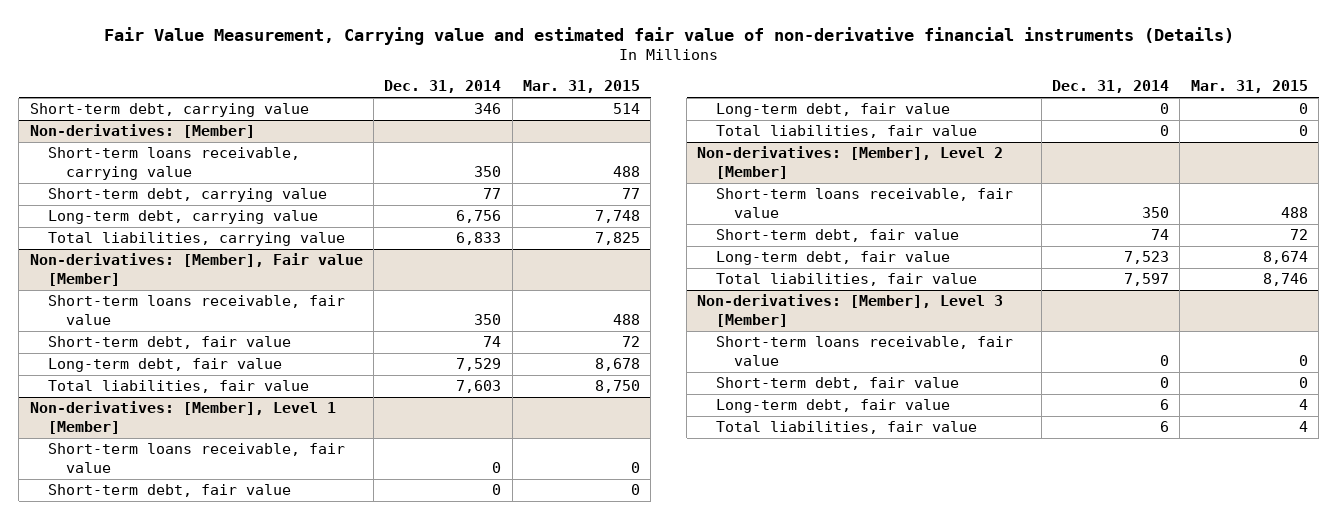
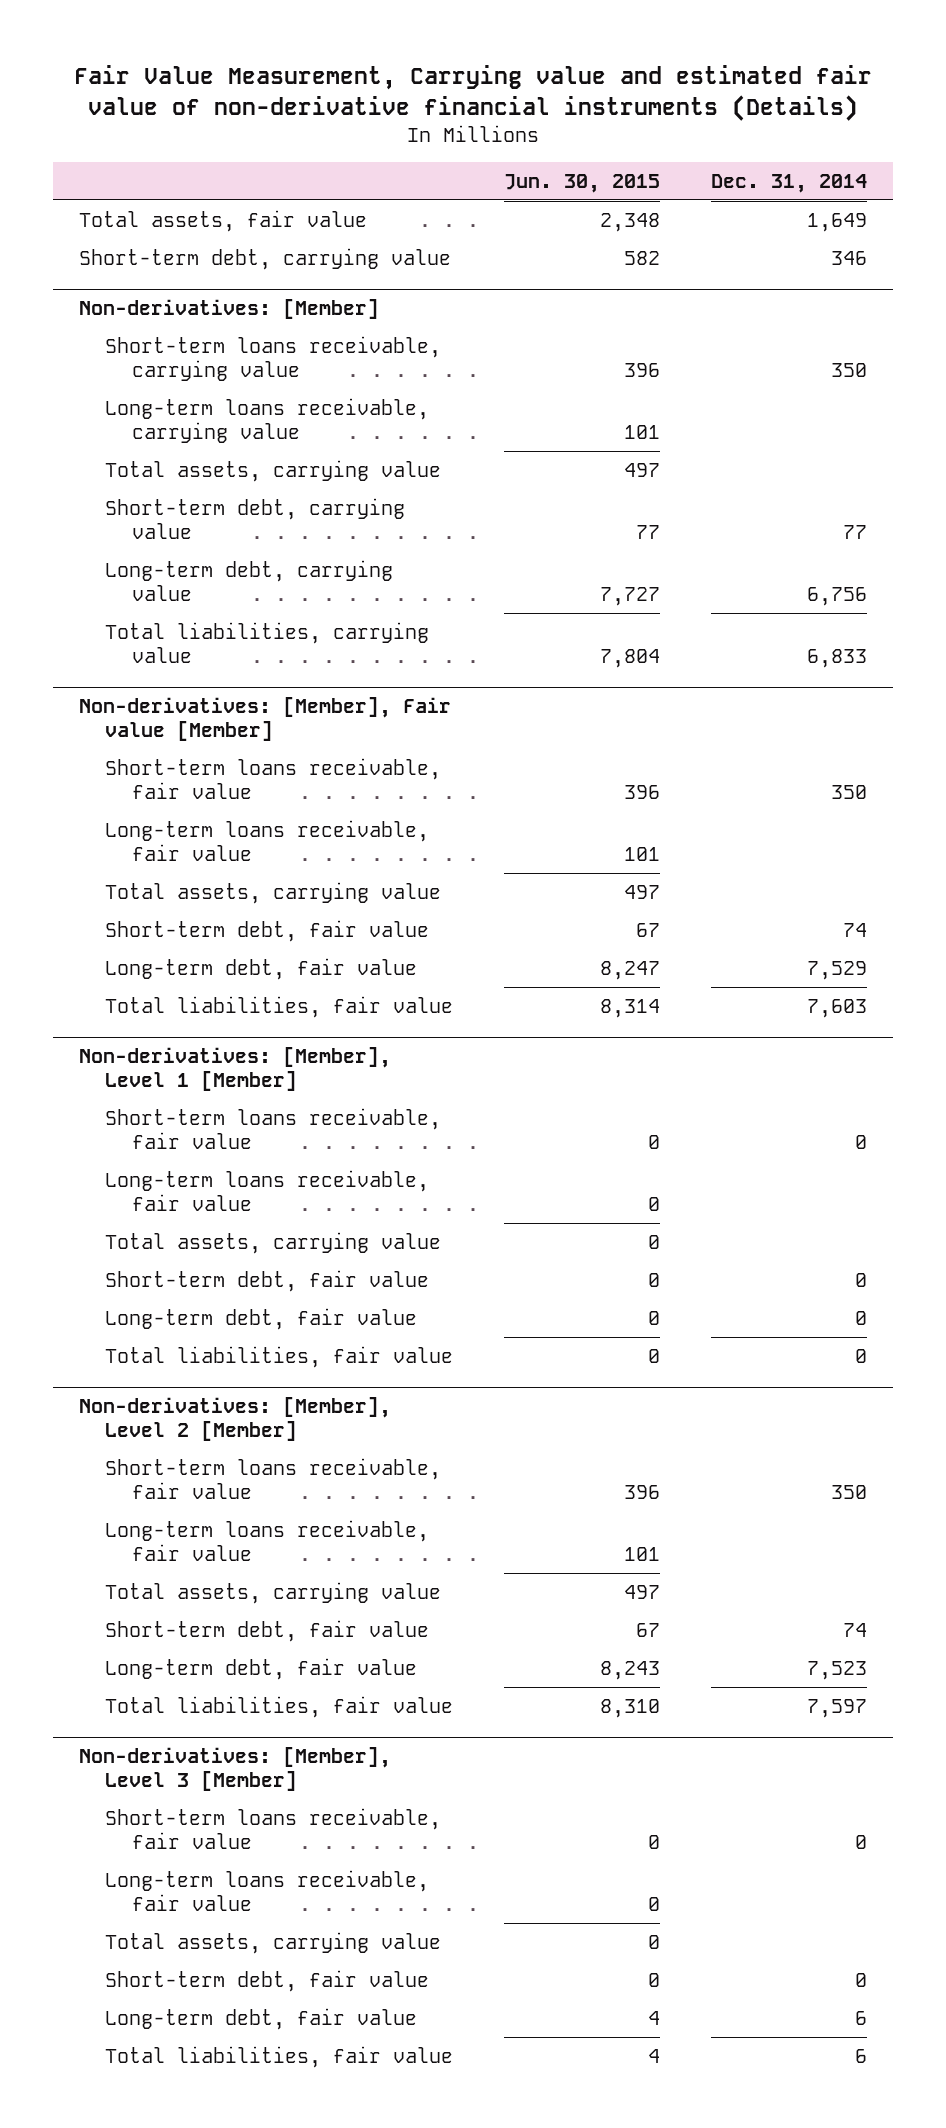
- | Dec. 31, 2014 | Mar. 31, 2015
+ | Jun. 30, 2015 | Dec. 31, 2014
+ Total assets, fair value | 2,348 | 1,649
@ Non-derivatives: [Member]
+ Long-term loans receivable, carrying value | 101 |
+ Total assets, carrying value | 497 |
@ Non-derivatives: [Member], Fair value [Member]
+ Long-term loans receivable, fair value | 101 |
+ Total assets, carrying value | 497 |
@ Non-derivatives: [Member], Level 1 [Member]
+ Long-term loans receivable, fair value | 0 |
+ Total assets, carrying value | 0 |
@ Non-derivatives: [Member], Level 2 [Member]
+ Long-term loans receivable, fair value | 101 |
+ Total assets, carrying value | 497 |
@ Non-derivatives: [Member], Level 3 [Member]
+ Long-term loans receivable, fair value | 0 |
+ Total assets, carrying value | 0 |

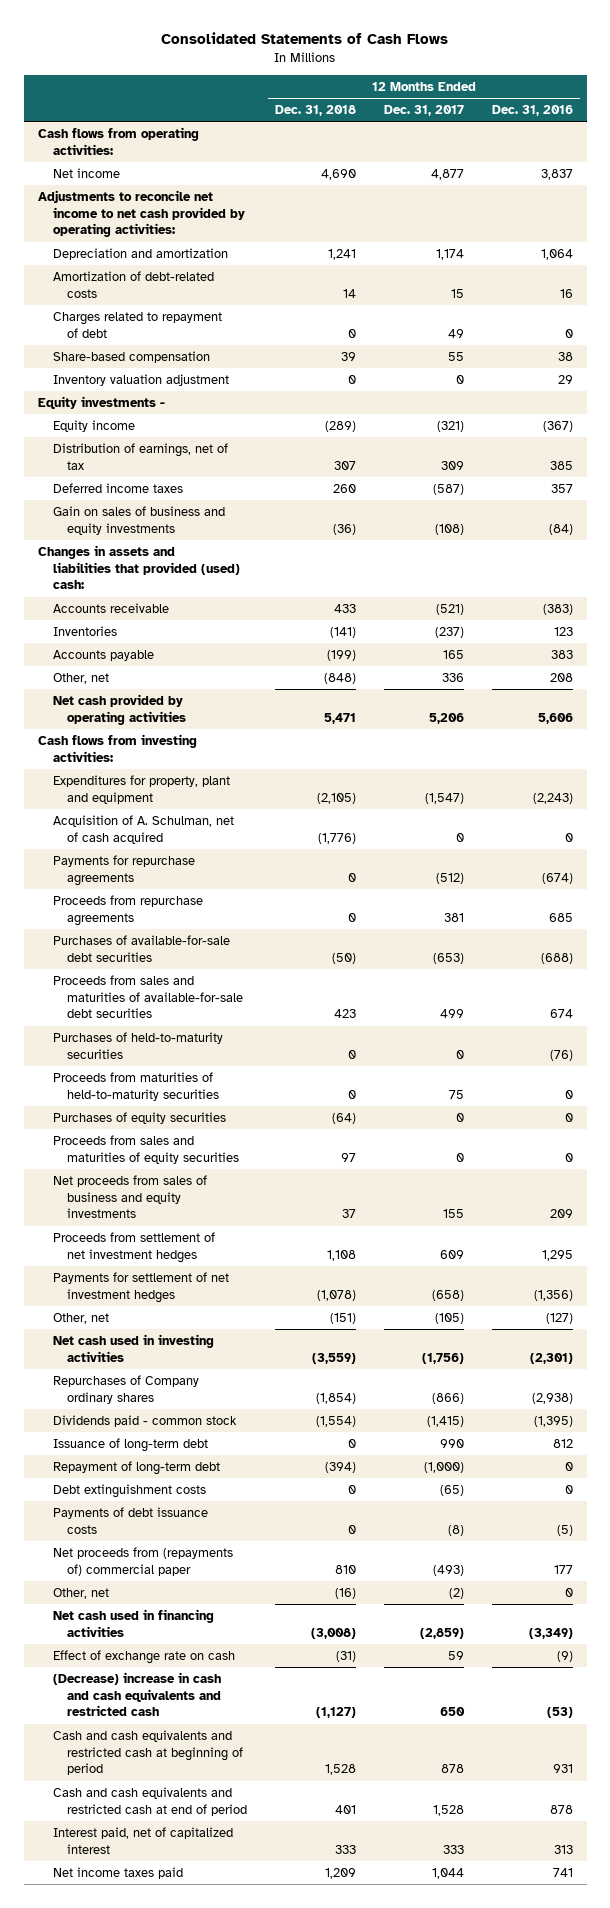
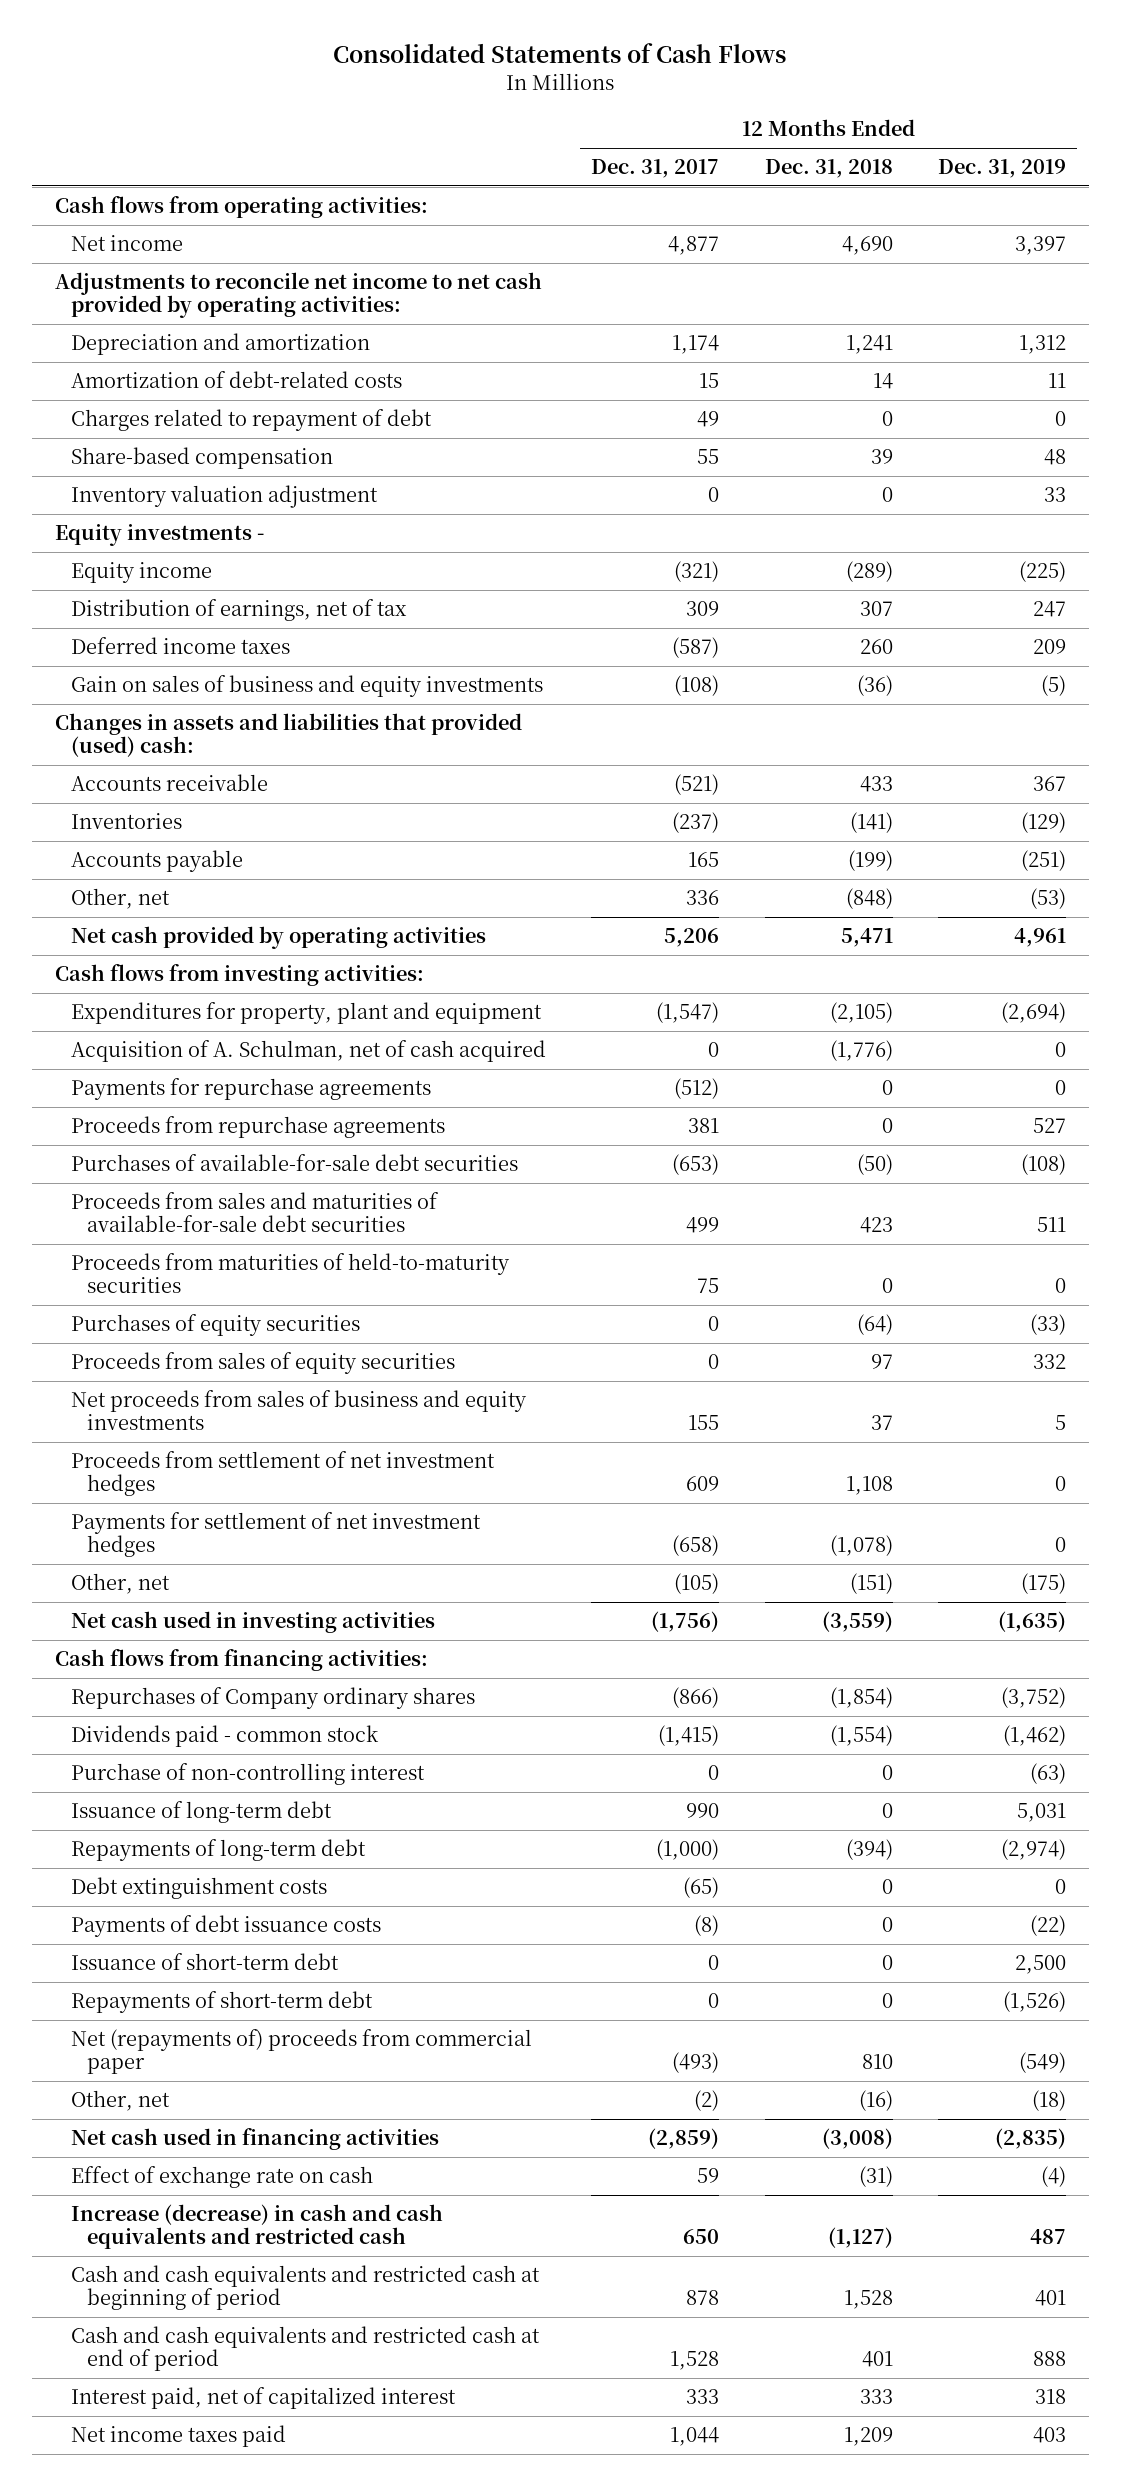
- | 12 Months Ended Dec. 31, 2018 | 12 Months Ended Dec. 31, 2017 | 12 Months Ended Dec. 31, 2016
+ | 12 Months Ended Dec. 31, 2017 | 12 Months Ended Dec. 31, 2018 | 12 Months Ended Dec. 31, 2019
- Purchases of held-to-maturity securities | 0 | 0 | (76)
- Proceeds from sales and maturities of equity securities | 97 | 0 | 0
+ Proceeds from sales of equity securities | 0 | 97 | 332
+ Cash flows from financing activities:
+ Purchase of non-controlling interest | 0 | 0 | (63)
- Repayment of long-term debt | (394) | (1,000) | 0
+ Repayments of long-term debt | (1,000) | (394) | (2,974)
- Net proceeds from (repayments of) commercial paper | 810 | (493) | 177
+ Issuance of short-term debt | 0 | 0 | 2,500
+ Repayments of short-term debt | 0 | 0 | (1,526)
+ Net (repayments of) proceeds from commercial paper | (493) | 810 | (549)
- (Decrease) increase in cash and cash equivalents and restricted cash | (1,127) | 650 | (53)
+ Increase (decrease) in cash and cash equivalents and restricted cash | 650 | (1,127) | 487

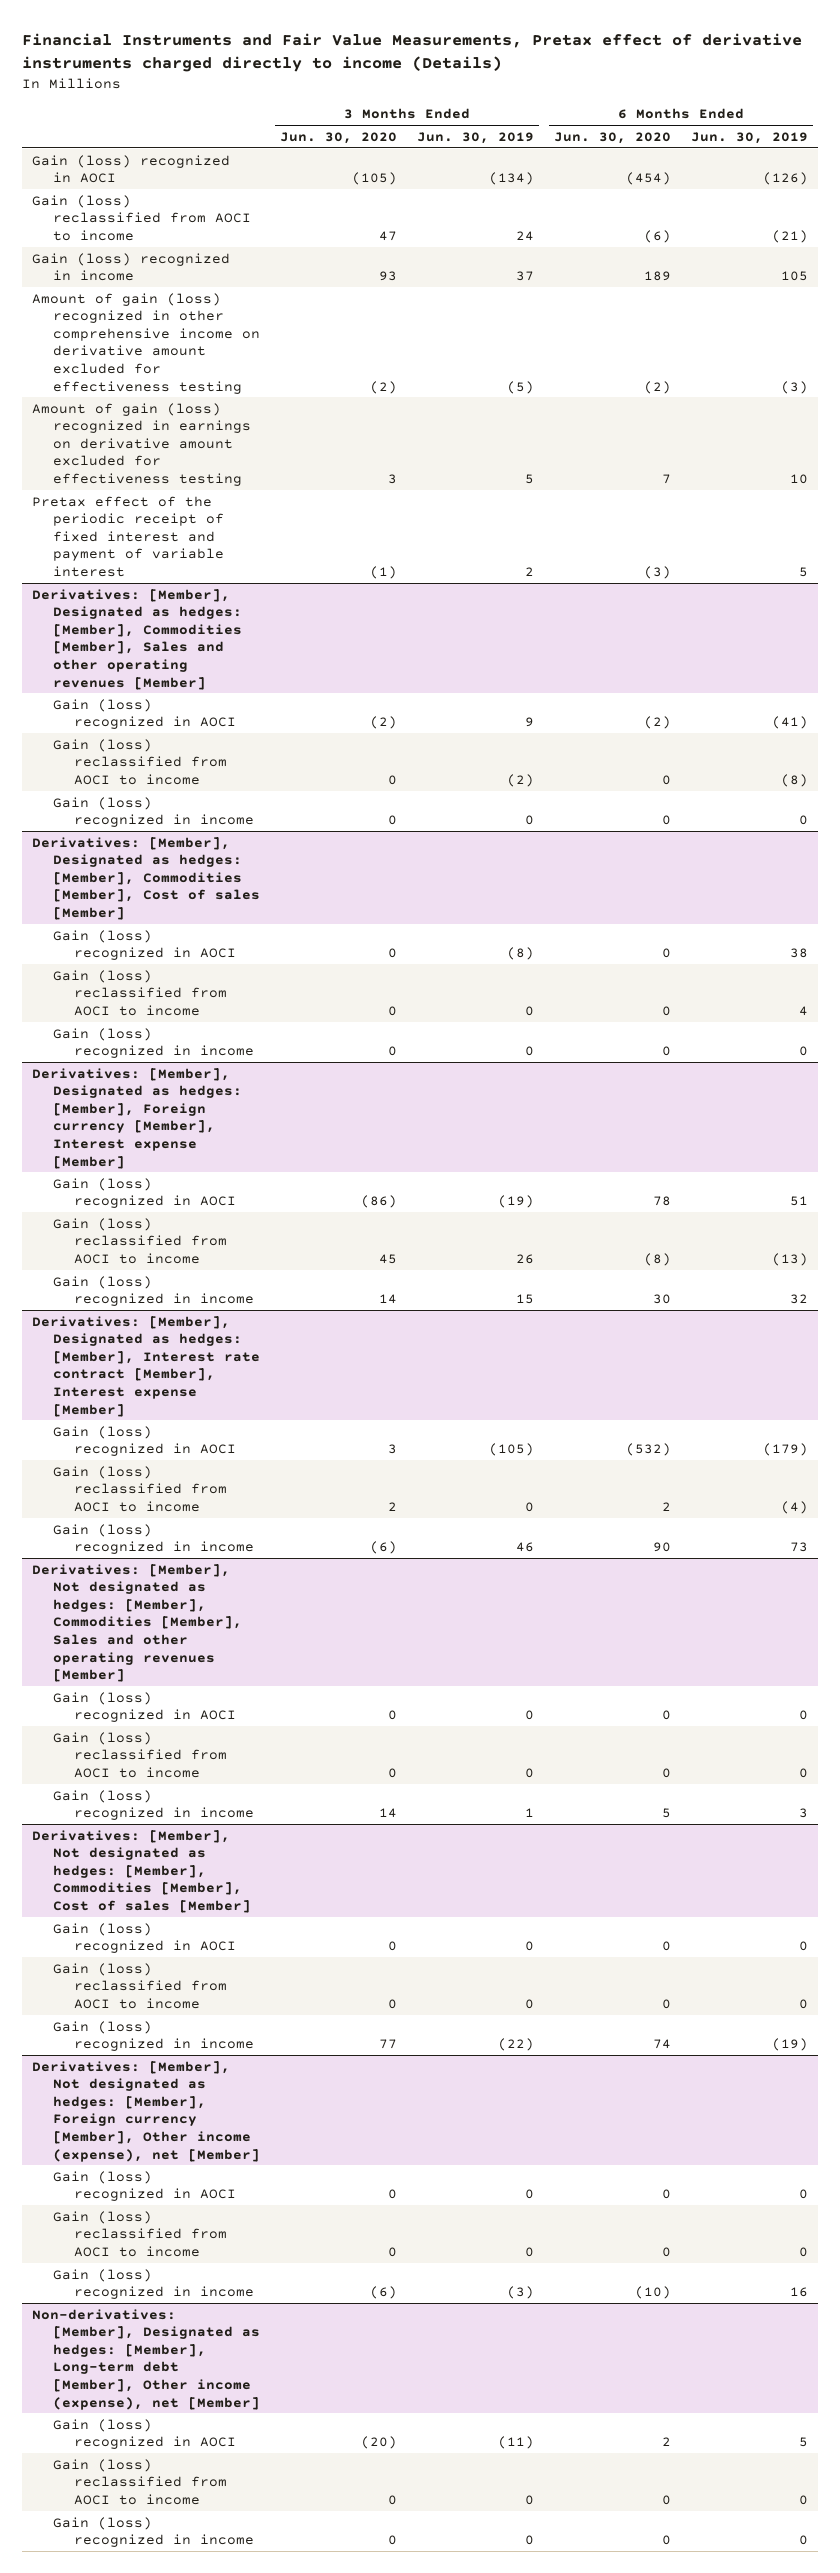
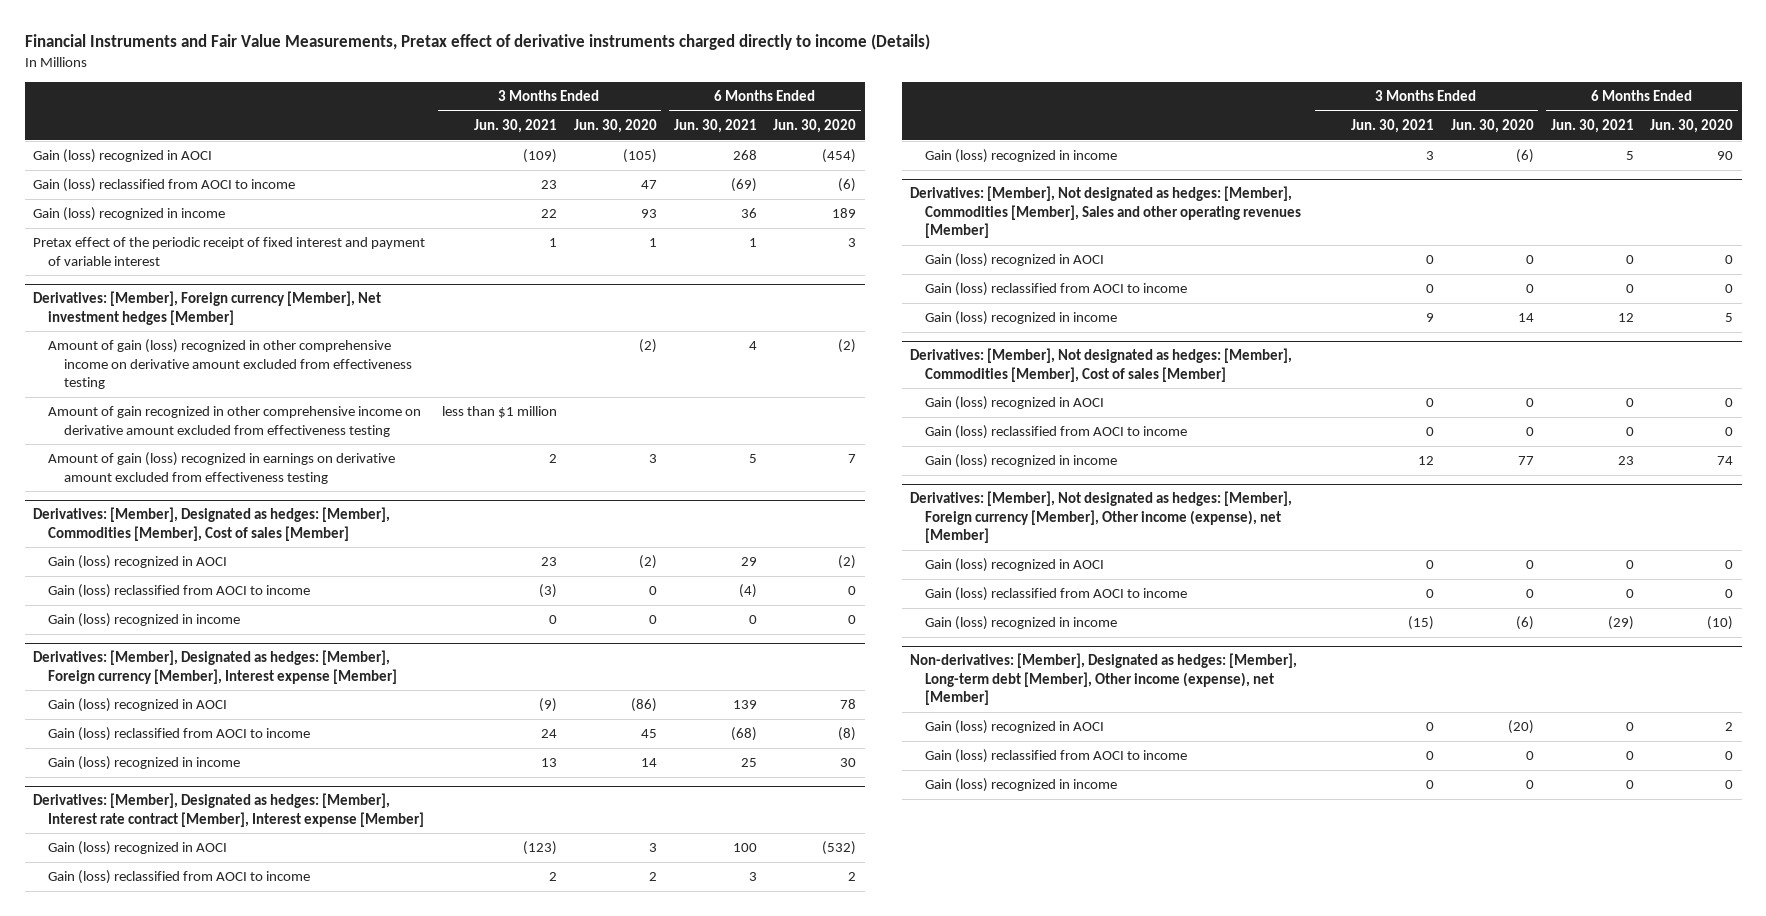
- | 3 Months Ended Jun. 30, 2020 | 3 Months Ended Jun. 30, 2019 | 6 Months Ended Jun. 30, 2020 | 6 Months Ended Jun. 30, 2019
+ | 3 Months Ended Jun. 30, 2021 | 3 Months Ended Jun. 30, 2020 | 6 Months Ended Jun. 30, 2021 | 6 Months Ended Jun. 30, 2020
- Amount of gain (loss) recognized in other comprehensive income on derivative amount excluded for effectiveness testing | (2) | (5) | (2) | (3)
- Amount of gain (loss) recognized in earnings on derivative amount excluded for effectiveness testing | 3 | 5 | 7 | 10
- Pretax effect of the periodic receipt of fixed interest and payment of variable interest | (1) | 2 | (3) | 5
- Derivatives: [Member], Designated as hedges: [Member], Commodities [Member], Sales and other operating revenues [Member]
- Gain (loss) recognized in AOCI | (2) | 9 | (2) | (41)
- Gain (loss) reclassified from AOCI to income | 0 | (2) | 0 | (8)
- Gain (loss) recognized in income | 0 | 0 | 0 | 0
+ Pretax effect of the periodic receipt of fixed interest and payment of variable interest | 1 | 1 | 1 | 3
+ Derivatives: [Member], Foreign currency [Member], Net investment hedges [Member]
+ Amount of gain (loss) recognized in other comprehensive income on derivative amount excluded from effectiveness testing | | (2) | 4 | (2)
+ Amount of gain recognized in other comprehensive income on derivative amount excluded from effectiveness testing | less than $1 million | | |
+ Amount of gain (loss) recognized in earnings on derivative amount excluded from effectiveness testing | 2 | 3 | 5 | 7
@ Derivatives: [Member], Designated as hedges: [Member], Commodities [Member], Cost of sales [Member]
- Gain (loss) recognized in AOCI | 0 | (8) | 0 | 38
+ Gain (loss) recognized in AOCI | 23 | (2) | 29 | (2)

